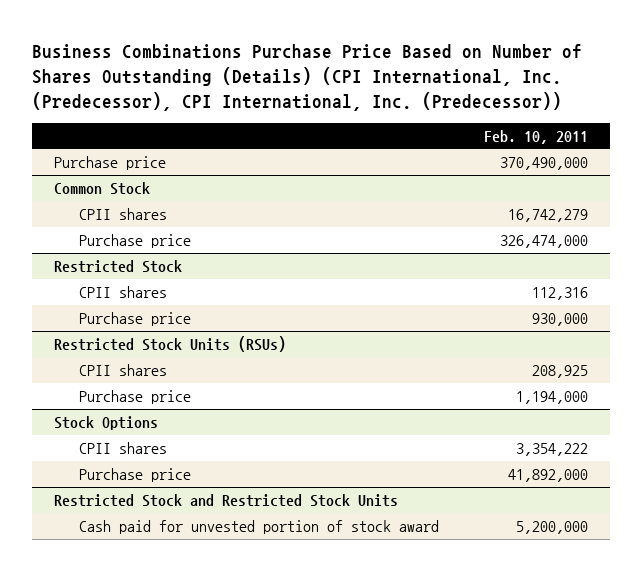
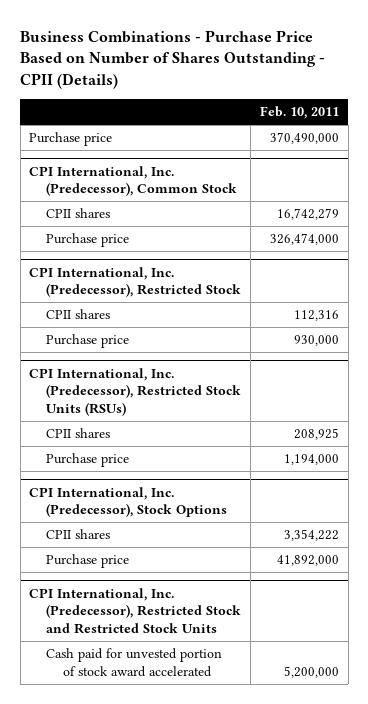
- Business Combinations Purchase Price Based on Number of Shares Outstanding (Details) (CPI International, Inc. (Predecessor), CPI International, Inc. (Predecessor))
+ Business Combinations - Purchase Price Based on Number of Shares Outstanding - CPII (Details)
- Common Stock
+ CPI International, Inc. (Predecessor), Common Stock
- Restricted Stock
+ CPI International, Inc. (Predecessor), Restricted Stock
- Restricted Stock Units (RSUs)
+ CPI International, Inc. (Predecessor), Restricted Stock Units (RSUs)
- Stock Options
+ CPI International, Inc. (Predecessor), Stock Options
- Restricted Stock and Restricted Stock Units
- Cash paid for unvested portion of stock award | 5,200,000
+ CPI International, Inc. (Predecessor), Restricted Stock and Restricted Stock Units
+ Cash paid for unvested portion of stock award accelerated | 5,200,000

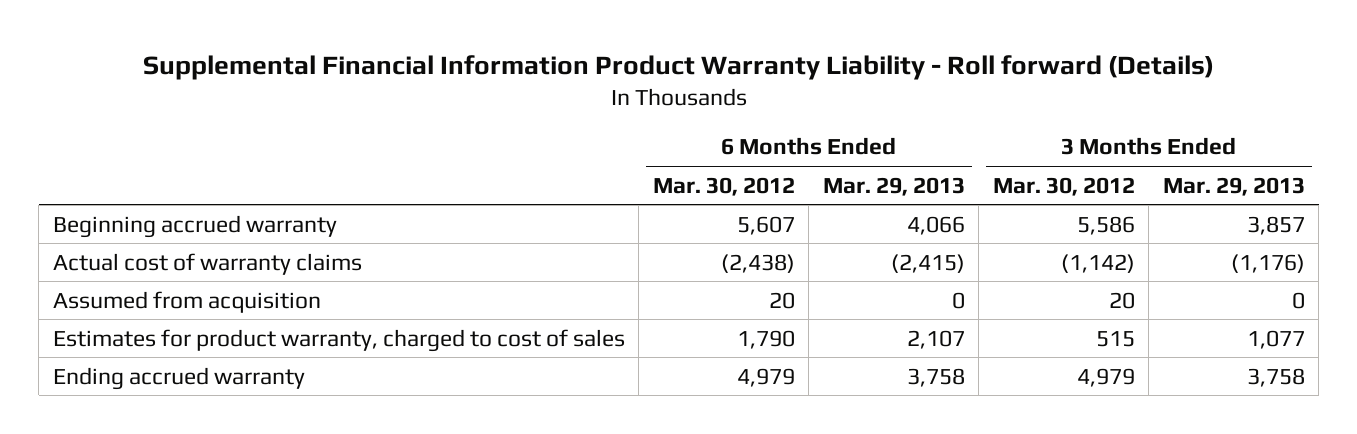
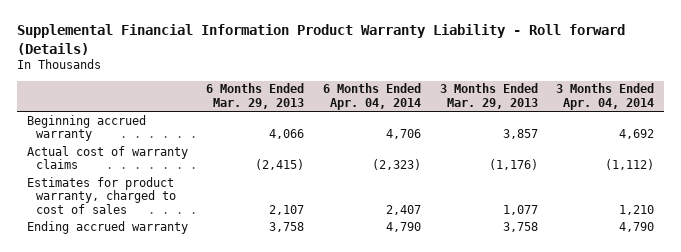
- | 6 Months Ended Mar. 30, 2012 | 6 Months Ended Mar. 29, 2013 | 3 Months Ended Mar. 30, 2012 | 3 Months Ended Mar. 29, 2013
+ | 6 Months Ended Mar. 29, 2013 | 6 Months Ended Apr. 04, 2014 | 3 Months Ended Mar. 29, 2013 | 3 Months Ended Apr. 04, 2014
- Assumed from acquisition | 20 | 0 | 20 | 0

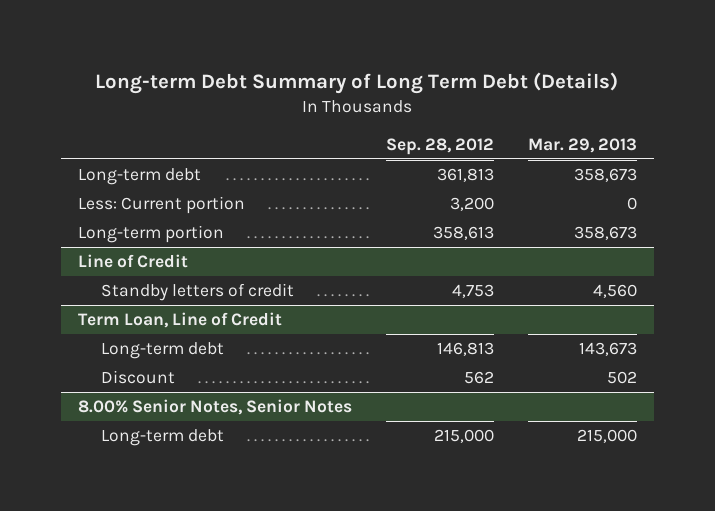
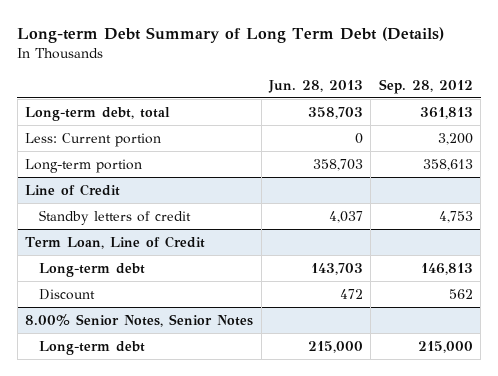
- | Sep. 28, 2012 | Mar. 29, 2013
+ | Jun. 28, 2013 | Sep. 28, 2012
- Long-term debt | 361,813 | 358,673
+ Long-term debt, total | 358,703 | 361,813

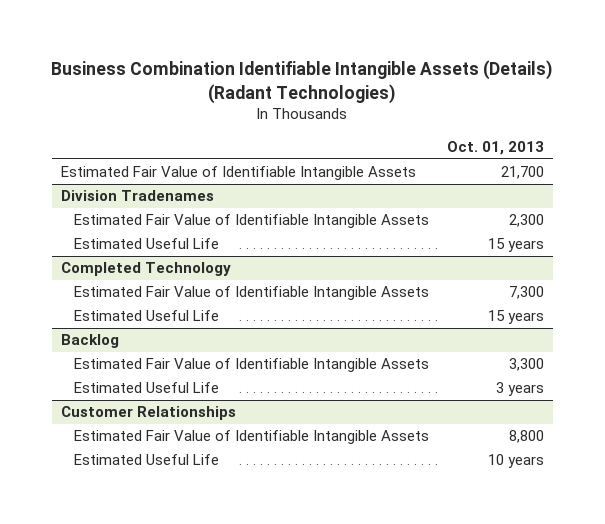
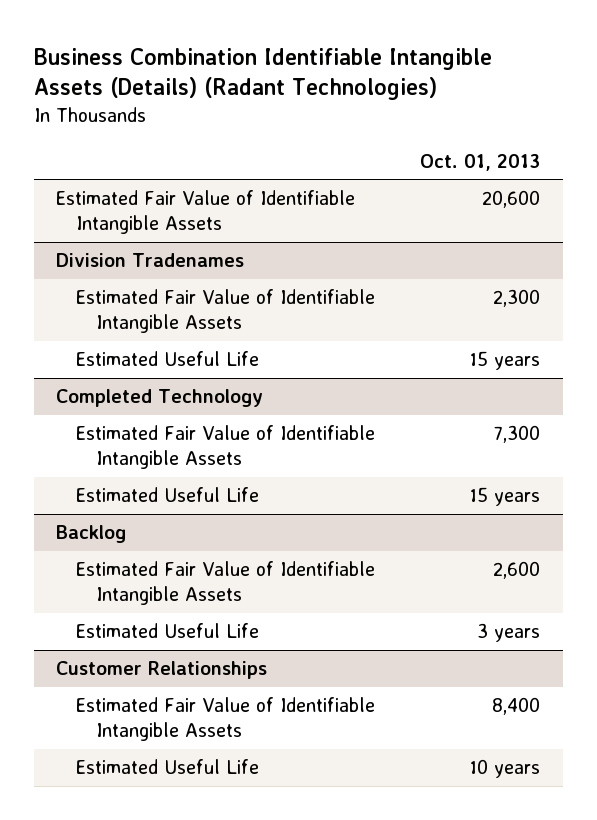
- Estimated Fair Value of Identifiable Intangible Assets | 21,700
+ Estimated Fair Value of Identifiable Intangible Assets | 20,600
@ Backlog
- Estimated Fair Value of Identifiable Intangible Assets | 3,300
+ Estimated Fair Value of Identifiable Intangible Assets | 2,600
@ Customer Relationships
- Estimated Fair Value of Identifiable Intangible Assets | 8,800
+ Estimated Fair Value of Identifiable Intangible Assets | 8,400

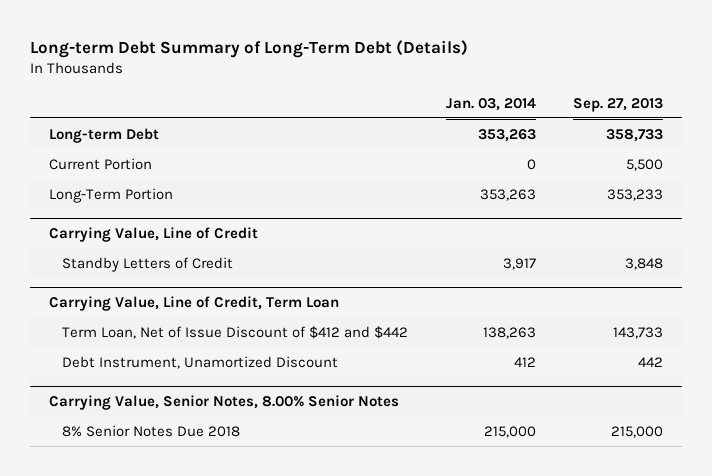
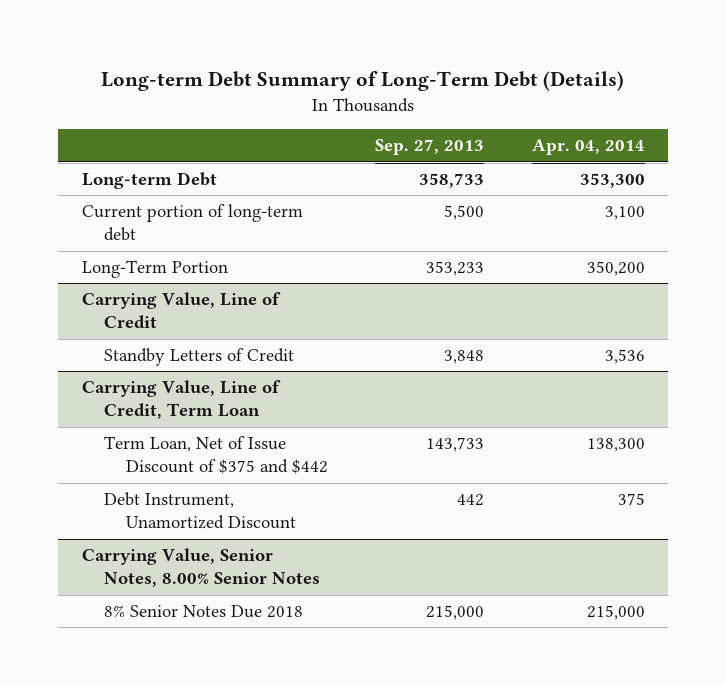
- | Jan. 03, 2014 | Sep. 27, 2013
+ | Sep. 27, 2013 | Apr. 04, 2014
- Current Portion | 0 | 5,500
+ Current portion of long-term debt | 5,500 | 3,100
@ Carrying Value, Line of Credit, Term Loan
- Term Loan, Net of Issue Discount of $412 and $442 | 138,263 | 143,733
+ Term Loan, Net of Issue Discount of $375 and $442 | 143,733 | 138,300

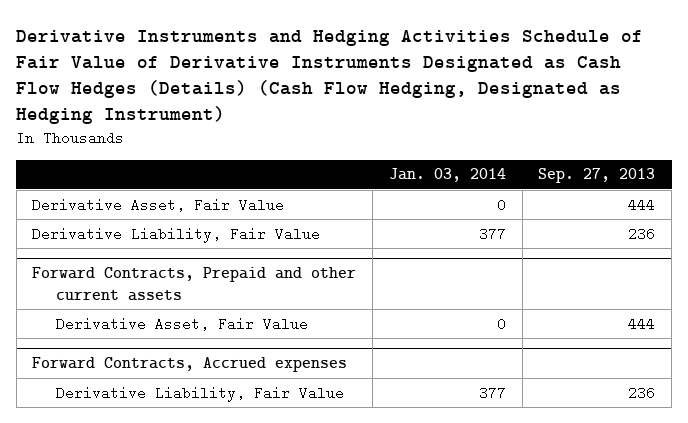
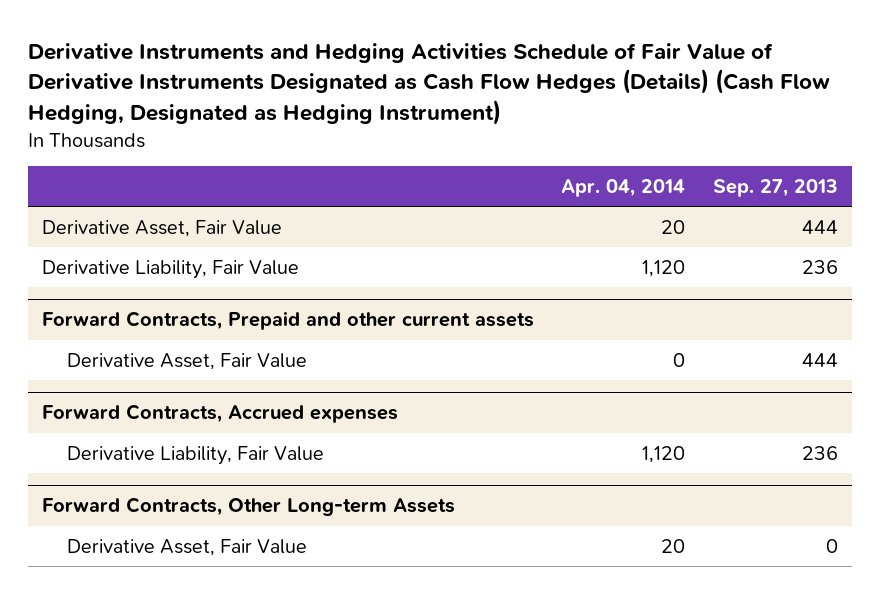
- | Jan. 03, 2014 | Sep. 27, 2013
+ | Apr. 04, 2014 | Sep. 27, 2013
+ Forward Contracts, Other Long-term Assets
+ Derivative Asset, Fair Value | 20 | 0

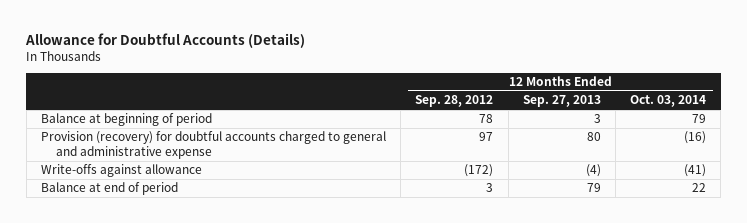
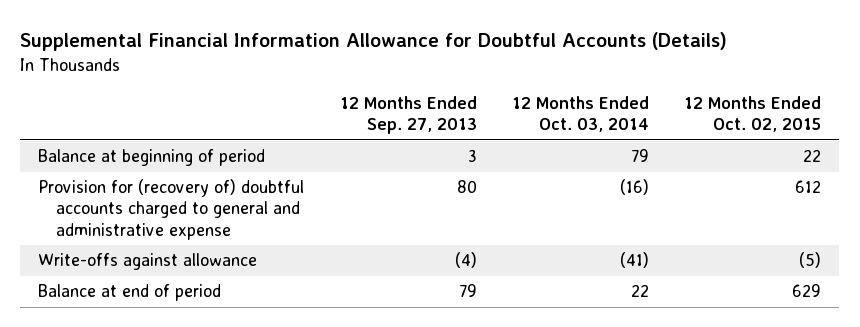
- Allowance for Doubtful Accounts (Details)
+ Supplemental Financial Information Allowance for Doubtful Accounts (Details)
- | 12 Months Ended Sep. 28, 2012 | 12 Months Ended Sep. 27, 2013 | 12 Months Ended Oct. 03, 2014
+ | 12 Months Ended Sep. 27, 2013 | 12 Months Ended Oct. 03, 2014 | 12 Months Ended Oct. 02, 2015
- Provision (recovery) for doubtful accounts charged to general and administrative expense | 97 | 80 | (16)
+ Provision for (recovery of) doubtful accounts charged to general and administrative expense | 80 | (16) | 612

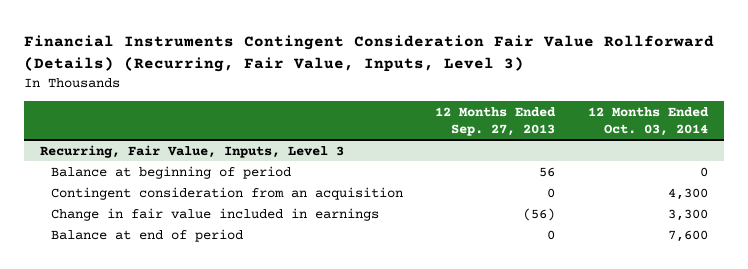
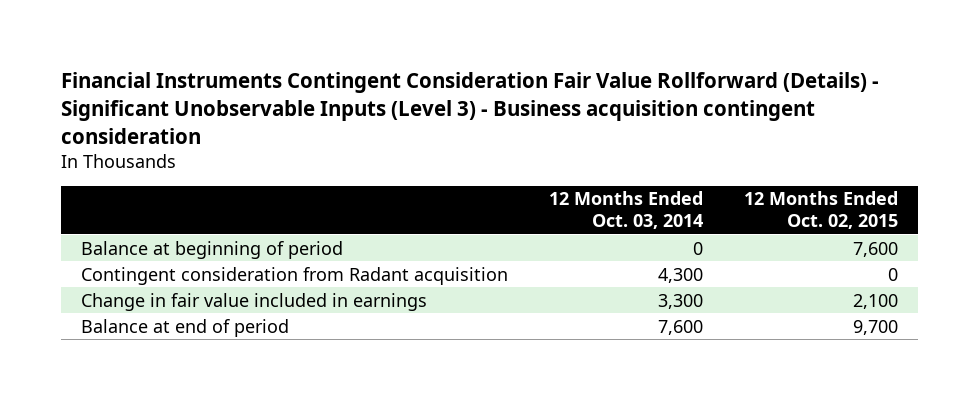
- Financial Instruments Contingent Consideration Fair Value Rollforward (Details) (Recurring, Fair Value, Inputs, Level 3)
+ Financial Instruments Contingent Consideration Fair Value Rollforward (Details) - Significant Unobservable Inputs (Level 3) - Business acquisition contingent consideration
- | 12 Months Ended Sep. 27, 2013 | 12 Months Ended Oct. 03, 2014
+ | 12 Months Ended Oct. 03, 2014 | 12 Months Ended Oct. 02, 2015
- Recurring, Fair Value, Inputs, Level 3
- Contingent consideration from an acquisition | 0 | 4,300
+ Contingent consideration from Radant acquisition | 4,300 | 0

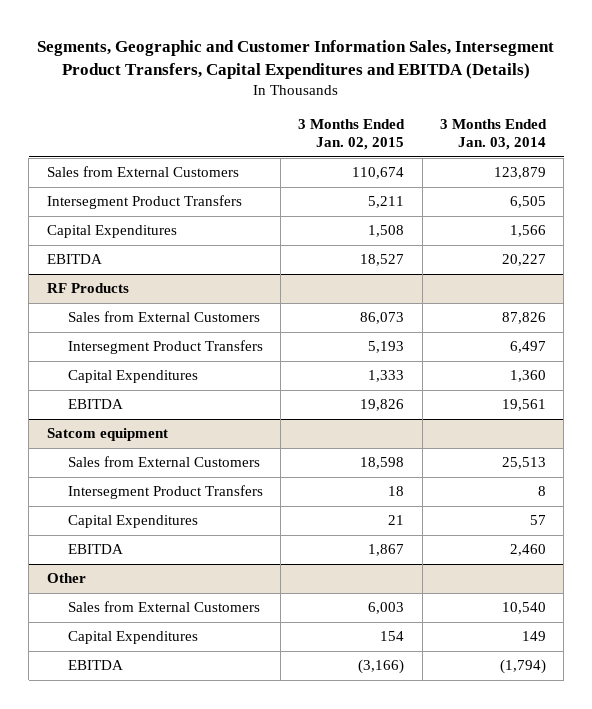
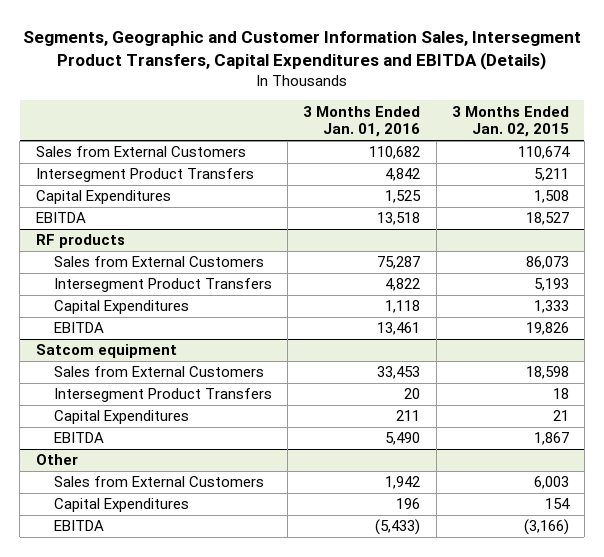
- | 3 Months Ended Jan. 02, 2015 | 3 Months Ended Jan. 03, 2014
+ | 3 Months Ended Jan. 01, 2016 | 3 Months Ended Jan. 02, 2015
- RF Products
+ RF products

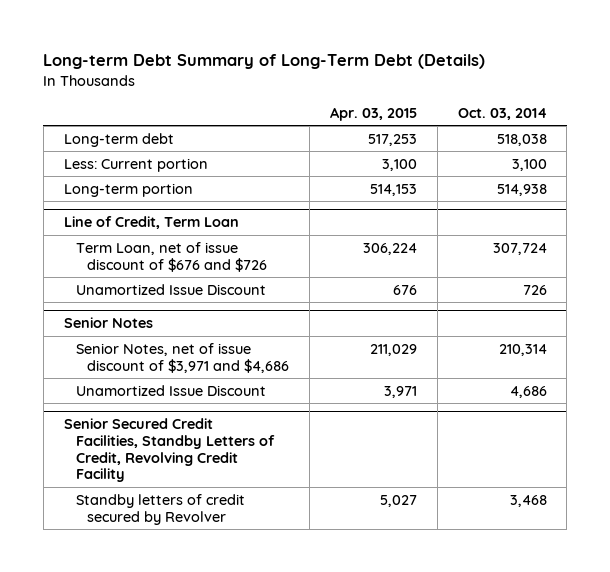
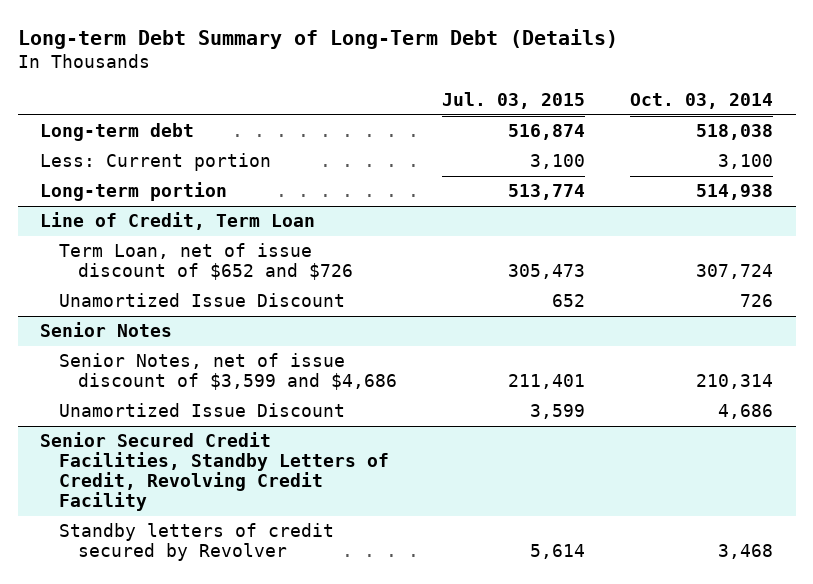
- | Apr. 03, 2015 | Oct. 03, 2014
+ | Jul. 03, 2015 | Oct. 03, 2014
@ Line of Credit, Term Loan
- Term Loan, net of issue discount of $676 and $726 | 306,224 | 307,724
+ Term Loan, net of issue discount of $652 and $726 | 305,473 | 307,724
@ Senior Notes
- Senior Notes, net of issue discount of $3,971 and $4,686 | 211,029 | 210,314
+ Senior Notes, net of issue discount of $3,599 and $4,686 | 211,401 | 210,314

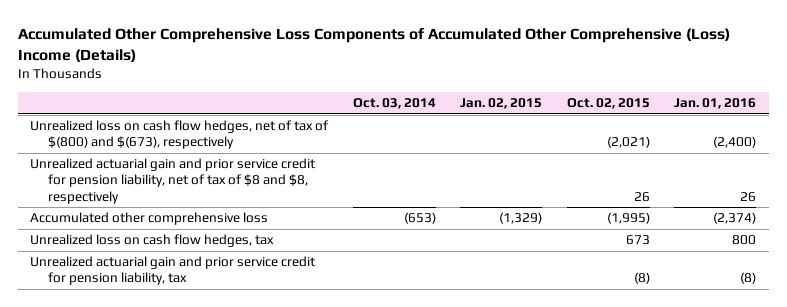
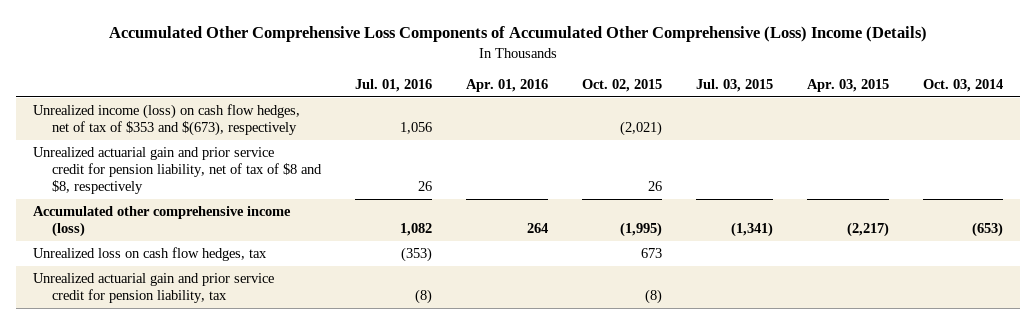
- | Oct. 03, 2014 | Jan. 02, 2015 | Oct. 02, 2015 | Jan. 01, 2016
+ | Jul. 01, 2016 | Apr. 01, 2016 | Oct. 02, 2015 | Jul. 03, 2015 | Apr. 03, 2015 | Oct. 03, 2014
- Unrealized loss on cash flow hedges, net of tax of $(800) and $(673), respectively | | | (2,021) | (2,400)
+ Unrealized income (loss) on cash flow hedges, net of tax of $353 and $(673), respectively | 1,056 | | (2,021) | | |
- Accumulated other comprehensive loss | (653) | (1,329) | (1,995) | (2,374)
+ Accumulated other comprehensive income (loss) | 1,082 | 264 | (1,995) | (1,341) | (2,217) | (653)

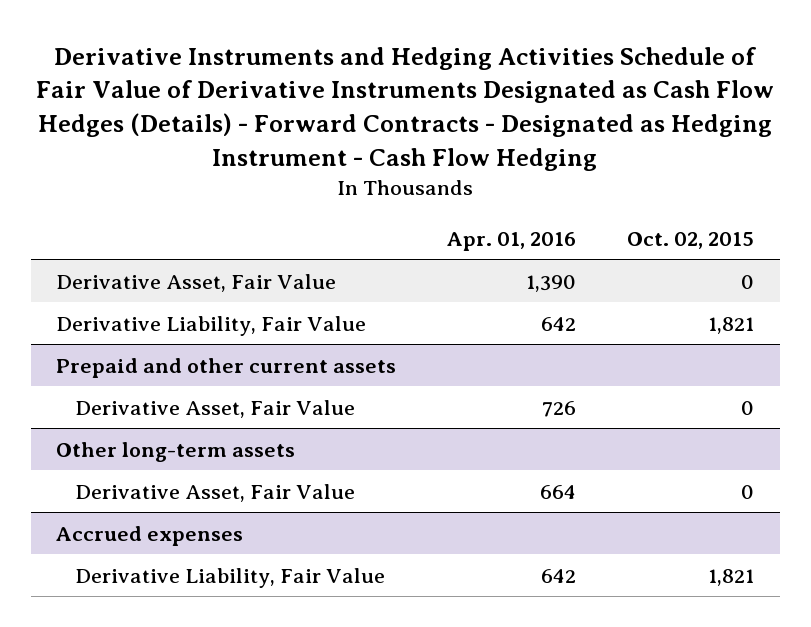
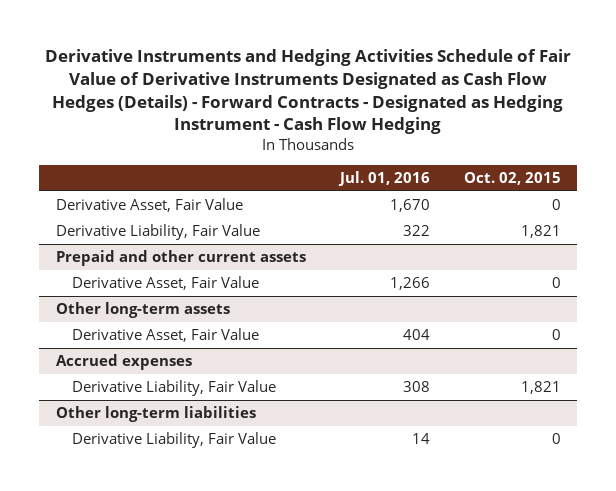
- | Apr. 01, 2016 | Oct. 02, 2015
+ | Jul. 01, 2016 | Oct. 02, 2015
+ Other long-term liabilities
+ Derivative Liability, Fair Value | 14 | 0

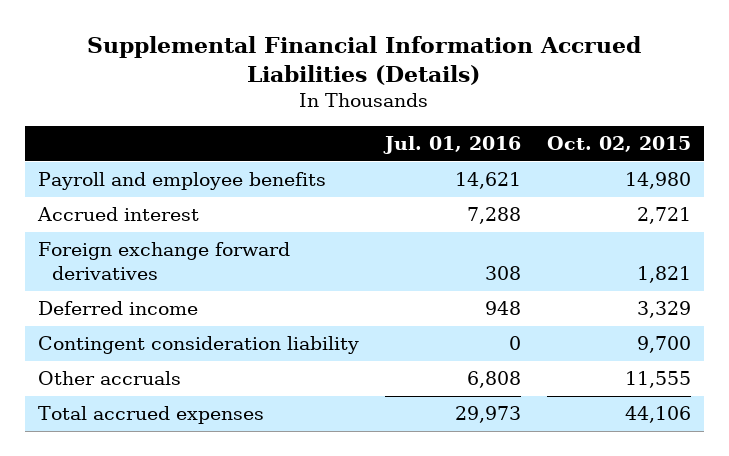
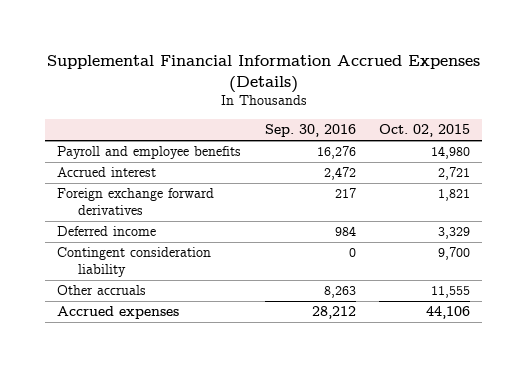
- Supplemental Financial Information Accrued Liabilities (Details)
+ Supplemental Financial Information Accrued Expenses (Details)
- | Jul. 01, 2016 | Oct. 02, 2015
+ | Sep. 30, 2016 | Oct. 02, 2015
- Total accrued expenses | 29,973 | 44,106
+ Accrued expenses | 28,212 | 44,106

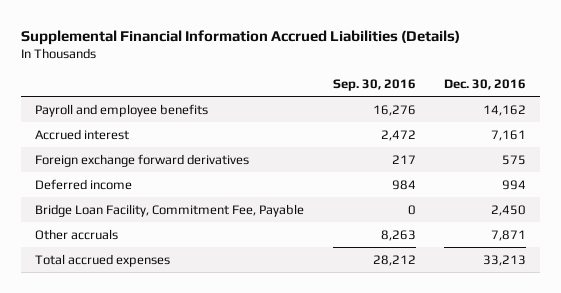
- Supplemental Financial Information Accrued Expenses (Details)
+ Supplemental Financial Information Accrued Liabilities (Details)
- | Sep. 30, 2016 | Oct. 02, 2015
+ | Sep. 30, 2016 | Dec. 30, 2016
- Contingent consideration liability | 0 | 9,700
+ Bridge Loan Facility, Commitment Fee, Payable | 0 | 2,450
- Accrued expenses | 28,212 | 44,106
+ Total accrued expenses | 28,212 | 33,213

